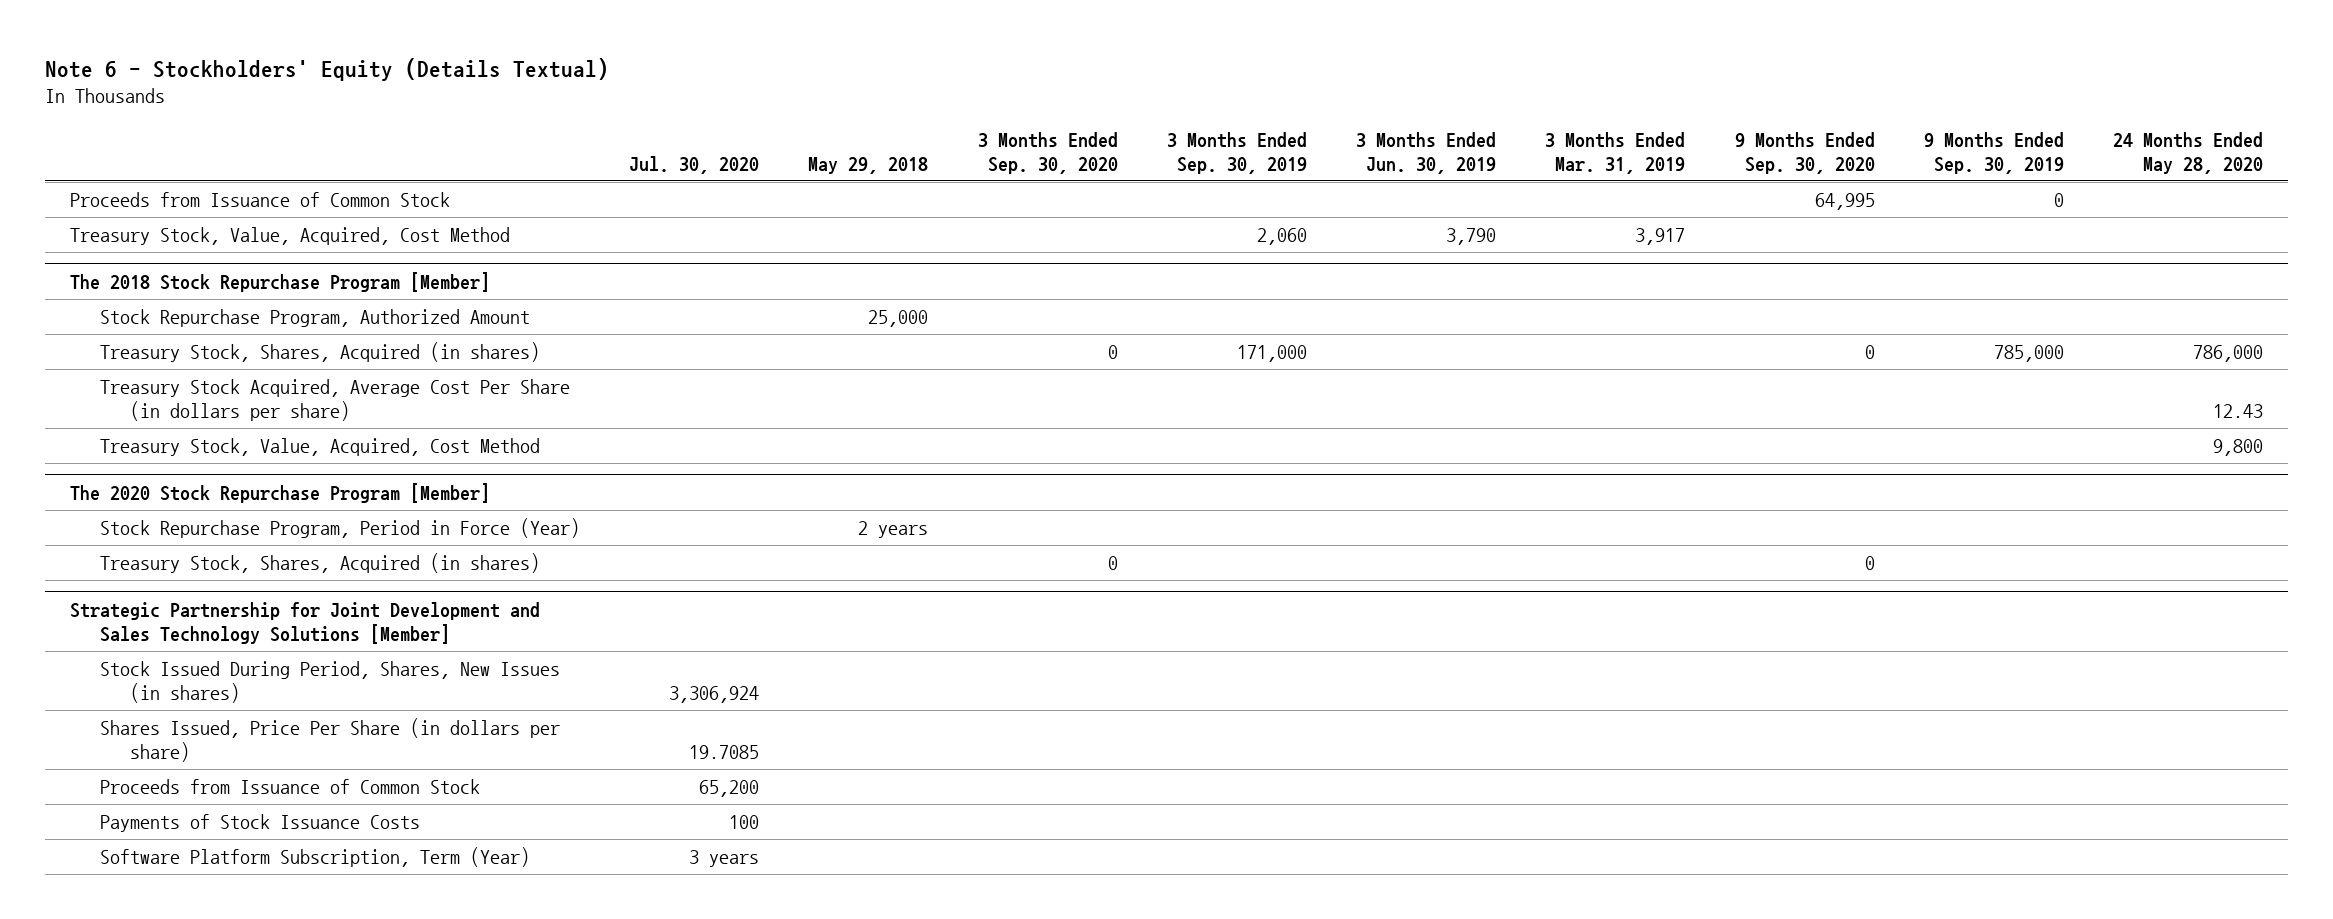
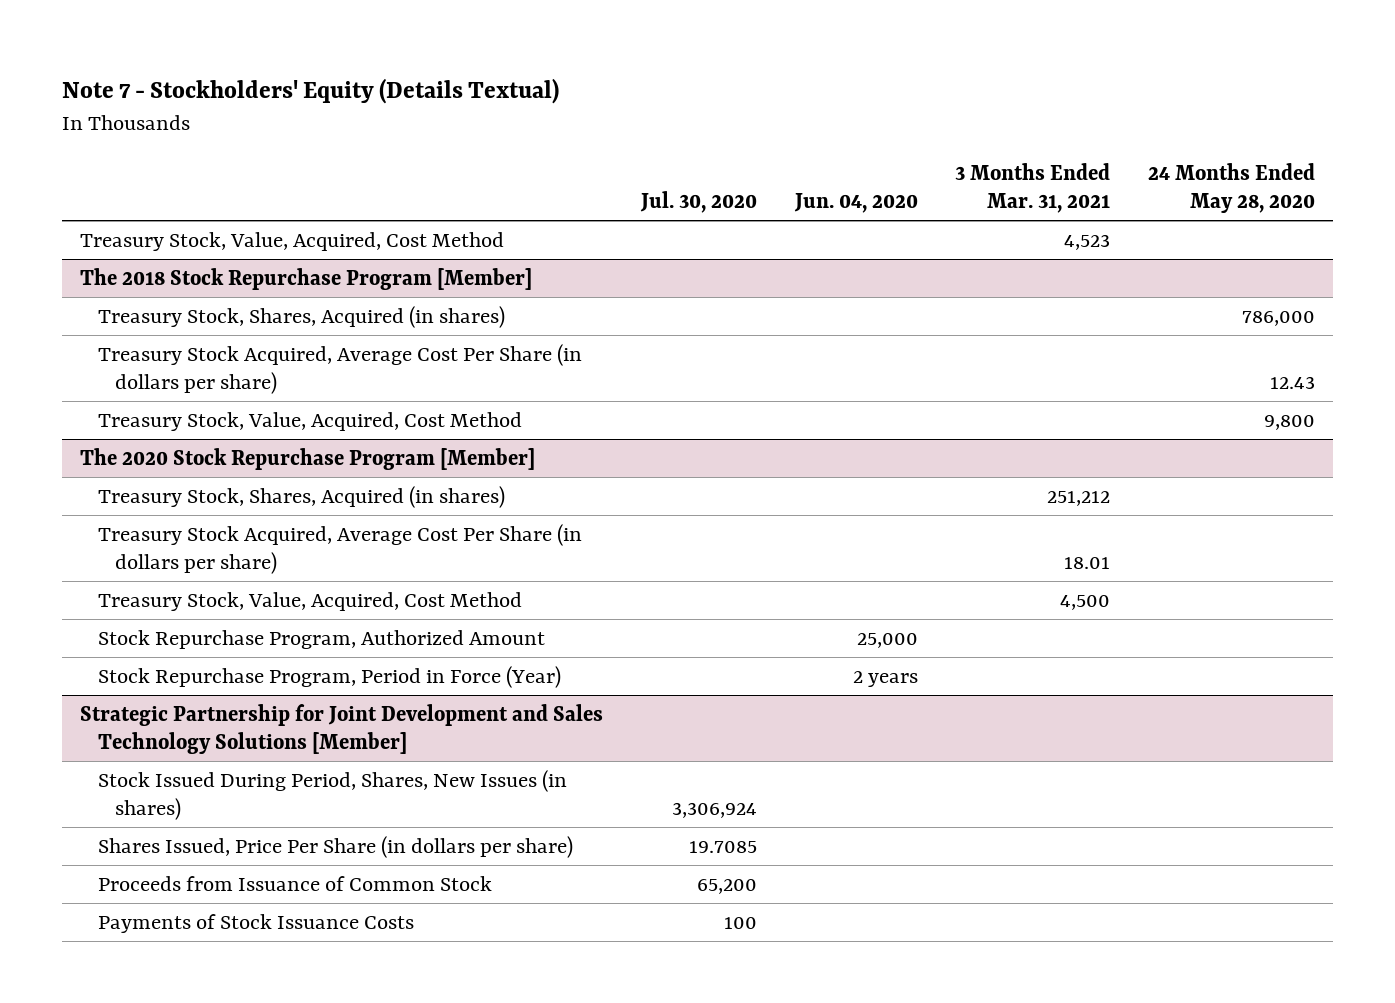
- Note 6 - Stockholders' Equity (Details Textual)
+ Note 7 - Stockholders' Equity (Details Textual)
- | Jul. 30, 2020 | May 29, 2018 | 3 Months Ended Sep. 30, 2020 | 3 Months Ended Sep. 30, 2019 | 3 Months Ended Jun. 30, 2019 | 3 Months Ended Mar. 31, 2019 | 9 Months Ended Sep. 30, 2020 | 9 Months Ended Sep. 30, 2019 | 24 Months Ended May 28, 2020
+ | Jul. 30, 2020 | Jun. 04, 2020 | 3 Months Ended Mar. 31, 2021 | 24 Months Ended May 28, 2020
- Proceeds from Issuance of Common Stock | | | | | | | 64,995 | 0 |
@ The 2018 Stock Repurchase Program [Member]
- Stock Repurchase Program, Authorized Amount | | 25,000 | | | | | | |
@ The 2020 Stock Repurchase Program [Member]
+ Treasury Stock Acquired, Average Cost Per Share (in dollars per share) | | | 18.01 |
+ Treasury Stock, Value, Acquired, Cost Method | | | 4,500 |
+ Stock Repurchase Program, Authorized Amount | | 25,000 | |
moved down: Stock Repurchase Program, Period in Force (Year) | | 2 years | |
@ Strategic Partnership for Joint Development and Sales Technology Solutions [Member]
- Software Platform Subscription, Term (Year) | 3 years | | | | | | | |

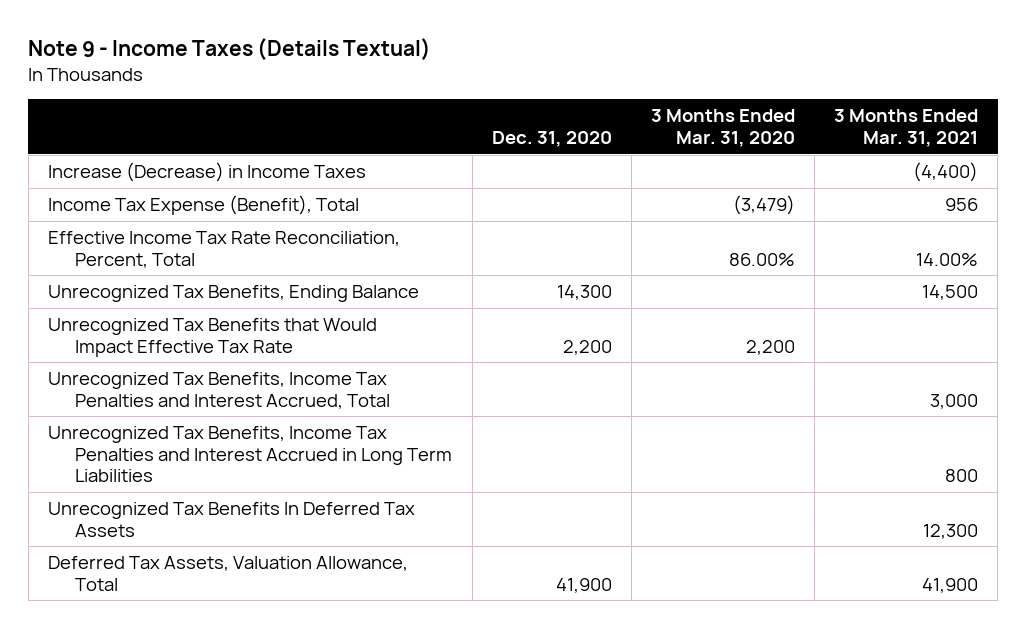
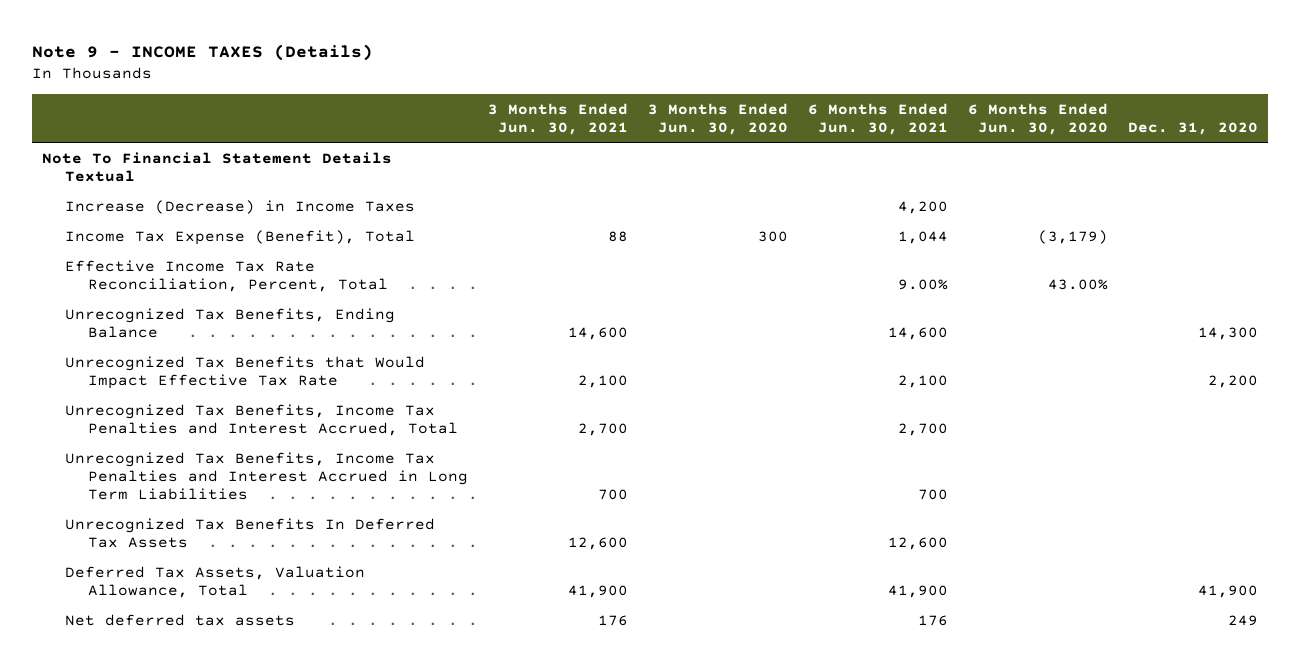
- Note 9 - Income Taxes (Details Textual)
+ Note 9 - INCOME TAXES (Details)
- | Dec. 31, 2020 | 3 Months Ended Mar. 31, 2020 | 3 Months Ended Mar. 31, 2021
+ | 3 Months Ended Jun. 30, 2021 | 3 Months Ended Jun. 30, 2020 | 6 Months Ended Jun. 30, 2021 | 6 Months Ended Jun. 30, 2020 | Dec. 31, 2020
+ Note To Financial Statement Details Textual
+ Net deferred tax assets | 176 | | 176 | | 249

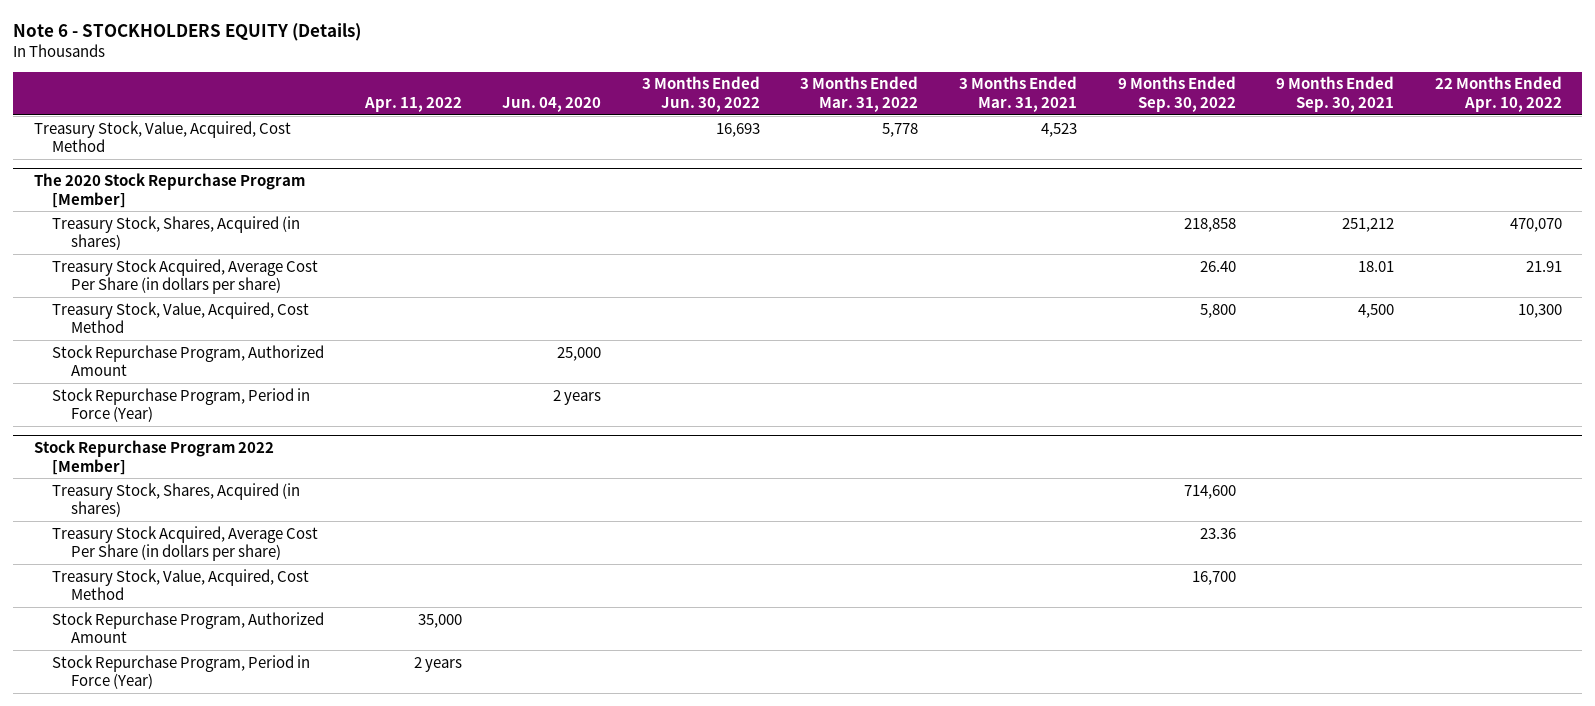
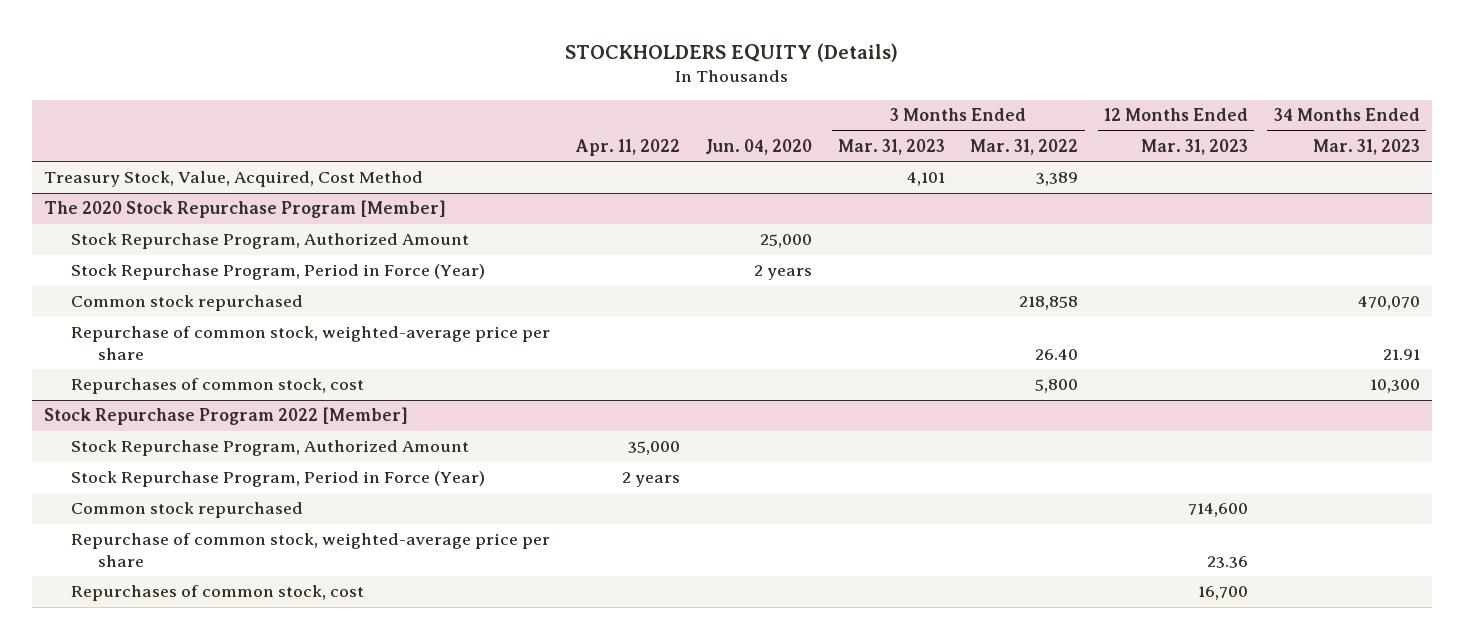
- Note 6 - STOCKHOLDERS EQUITY (Details)
+ STOCKHOLDERS EQUITY (Details)
- | Apr. 11, 2022 | Jun. 04, 2020 | 3 Months Ended Jun. 30, 2022 | 3 Months Ended Mar. 31, 2022 | 3 Months Ended Mar. 31, 2021 | 9 Months Ended Sep. 30, 2022 | 9 Months Ended Sep. 30, 2021 | 22 Months Ended Apr. 10, 2022
+ | Apr. 11, 2022 | Jun. 04, 2020 | 3 Months Ended Mar. 31, 2023 | 3 Months Ended Mar. 31, 2022 | 12 Months Ended Mar. 31, 2023 | 34 Months Ended Mar. 31, 2023
- Treasury Stock, Value, Acquired, Cost Method | | | 16,693 | 5,778 | 4,523 | | |
+ Treasury Stock, Value, Acquired, Cost Method | | | 4,101 | 3,389 | |
@ The 2020 Stock Repurchase Program [Member]
- Treasury Stock, Shares, Acquired (in shares) | | | | | | 218,858 | 251,212 | 470,070
- Treasury Stock Acquired, Average Cost Per Share (in dollars per share) | | | | | | 26.40 | 18.01 | 21.91
- Treasury Stock, Value, Acquired, Cost Method | | | | | | 5,800 | 4,500 | 10,300
+ Common stock repurchased | | | | 218,858 | | 470,070
+ Repurchase of common stock, weighted-average price per share | | | | 26.40 | | 21.91
+ Repurchases of common stock, cost | | | | 5,800 | | 10,300
@ Stock Repurchase Program 2022 [Member]
- Treasury Stock, Shares, Acquired (in shares) | | | | | | 714,600 | |
- Treasury Stock Acquired, Average Cost Per Share (in dollars per share) | | | | | | 23.36 | |
- Treasury Stock, Value, Acquired, Cost Method | | | | | | 16,700 | |
+ Common stock repurchased | | | | | 714,600 |
+ Repurchase of common stock, weighted-average price per share | | | | | 23.36 |
+ Repurchases of common stock, cost | | | | | 16,700 |

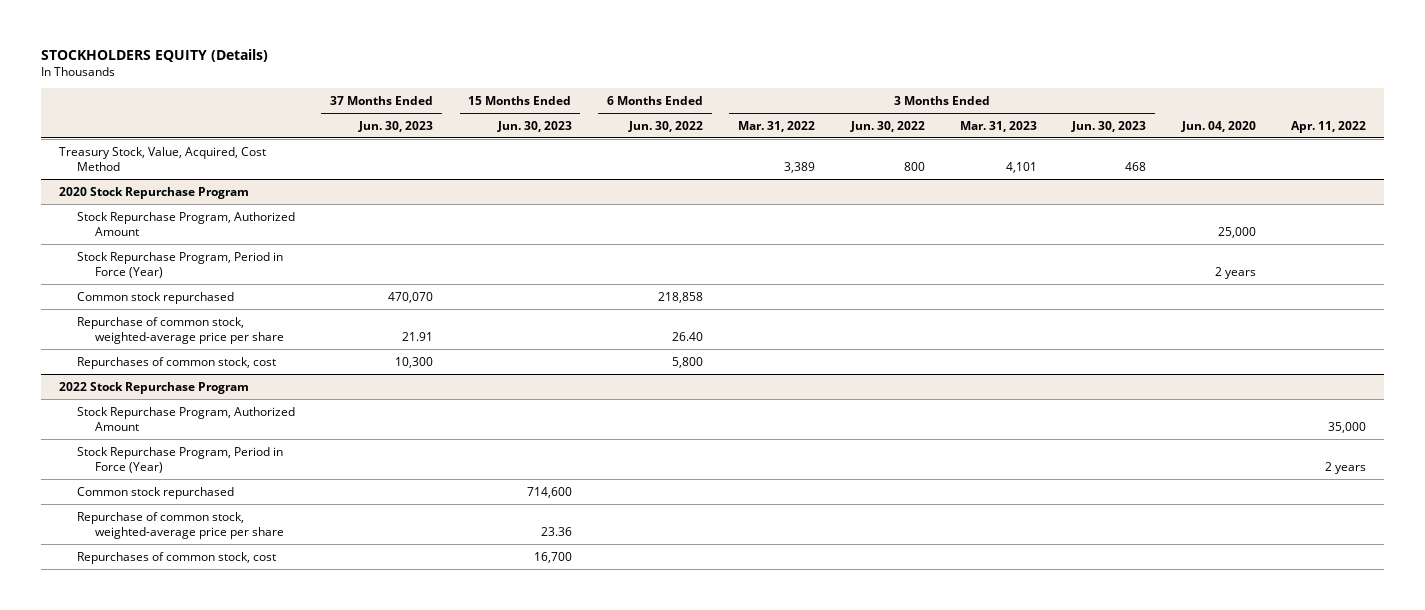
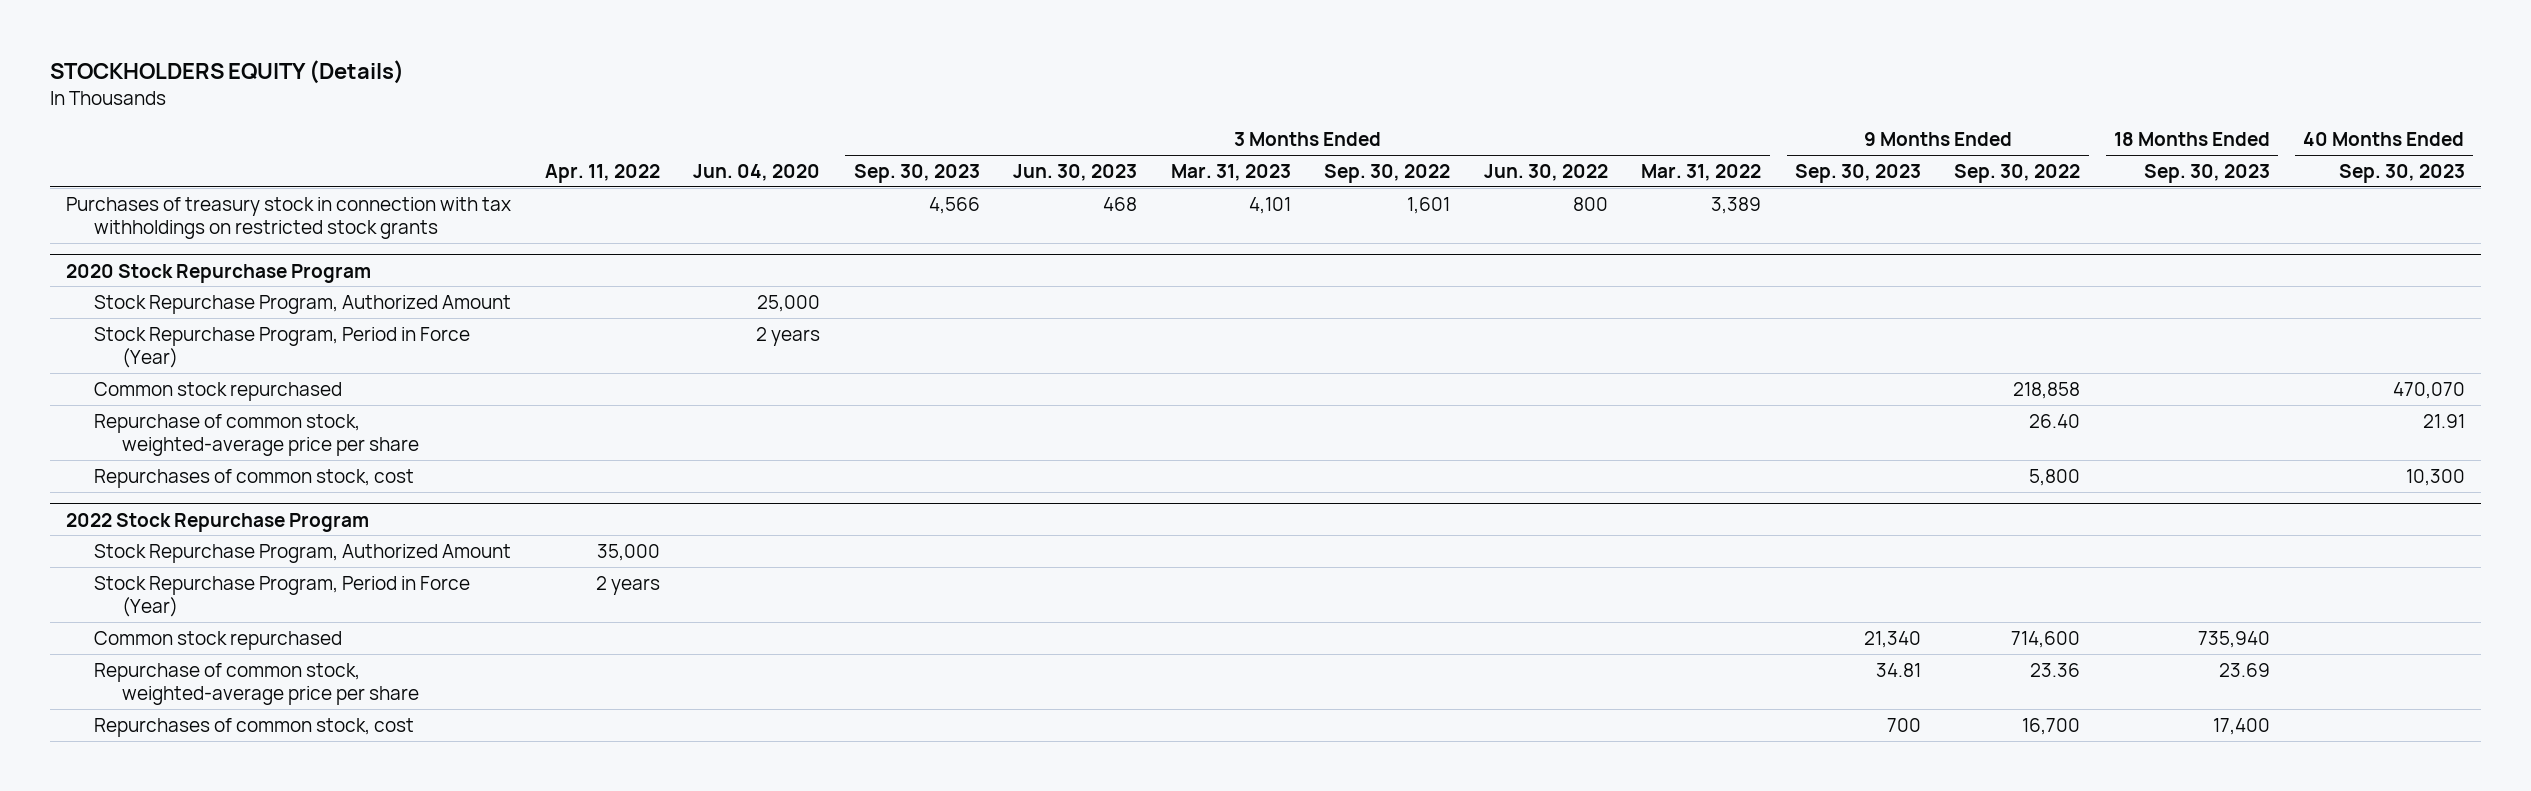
- | 37 Months Ended Jun. 30, 2023 | 15 Months Ended Jun. 30, 2023 | 6 Months Ended Jun. 30, 2022 | 3 Months Ended Mar. 31, 2022 | 3 Months Ended Jun. 30, 2022 | 3 Months Ended Mar. 31, 2023 | 3 Months Ended Jun. 30, 2023 | Jun. 04, 2020 | Apr. 11, 2022
+ | Apr. 11, 2022 | Jun. 04, 2020 | 3 Months Ended Sep. 30, 2023 | 3 Months Ended Jun. 30, 2023 | 3 Months Ended Mar. 31, 2023 | 3 Months Ended Sep. 30, 2022 | 3 Months Ended Jun. 30, 2022 | 3 Months Ended Mar. 31, 2022 | 9 Months Ended Sep. 30, 2023 | 9 Months Ended Sep. 30, 2022 | 18 Months Ended Sep. 30, 2023 | 40 Months Ended Sep. 30, 2023
- Treasury Stock, Value, Acquired, Cost Method | | | | 3,389 | 800 | 4,101 | 468 | |
+ Purchases of treasury stock in connection with tax withholdings on restricted stock grants | | | 4,566 | 468 | 4,101 | 1,601 | 800 | 3,389 | | | |

